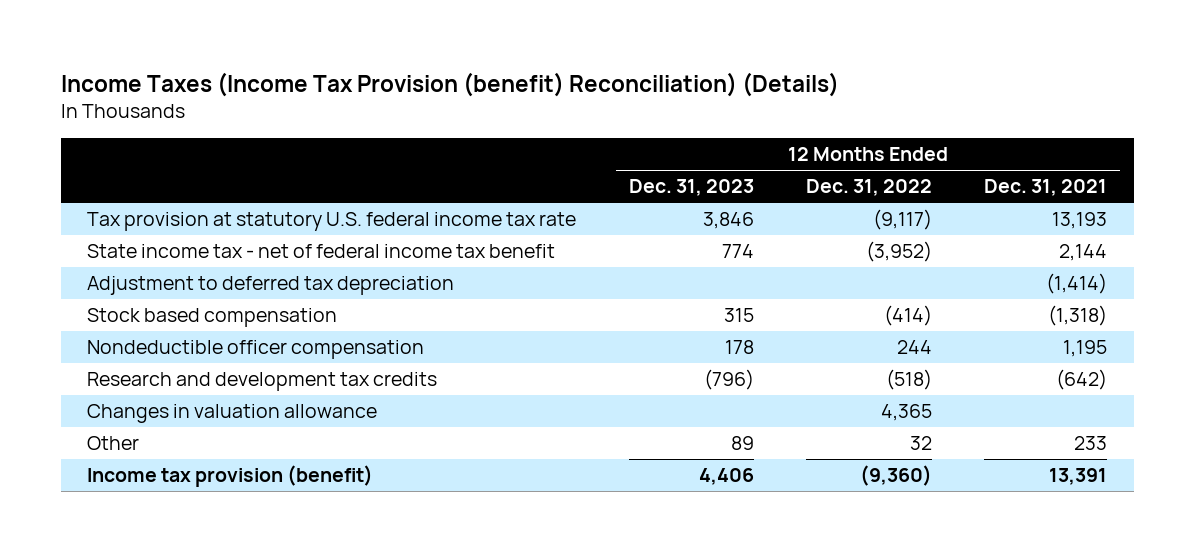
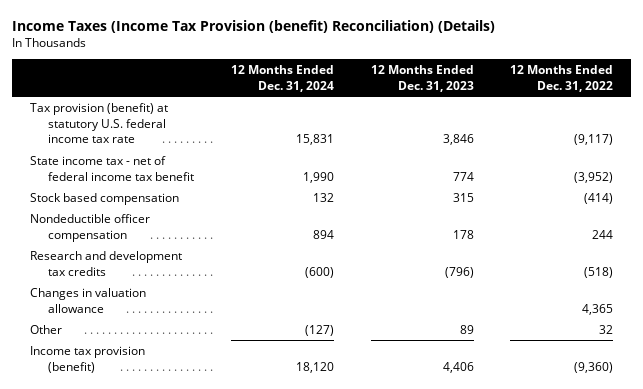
- | 12 Months Ended Dec. 31, 2023 | 12 Months Ended Dec. 31, 2022 | 12 Months Ended Dec. 31, 2021
+ | 12 Months Ended Dec. 31, 2024 | 12 Months Ended Dec. 31, 2023 | 12 Months Ended Dec. 31, 2022
- Tax provision at statutory U.S. federal income tax rate | 3,846 | (9,117) | 13,193
+ Tax provision (benefit) at statutory U.S. federal income tax rate | 15,831 | 3,846 | (9,117)
- Adjustment to deferred tax depreciation | | | (1,414)

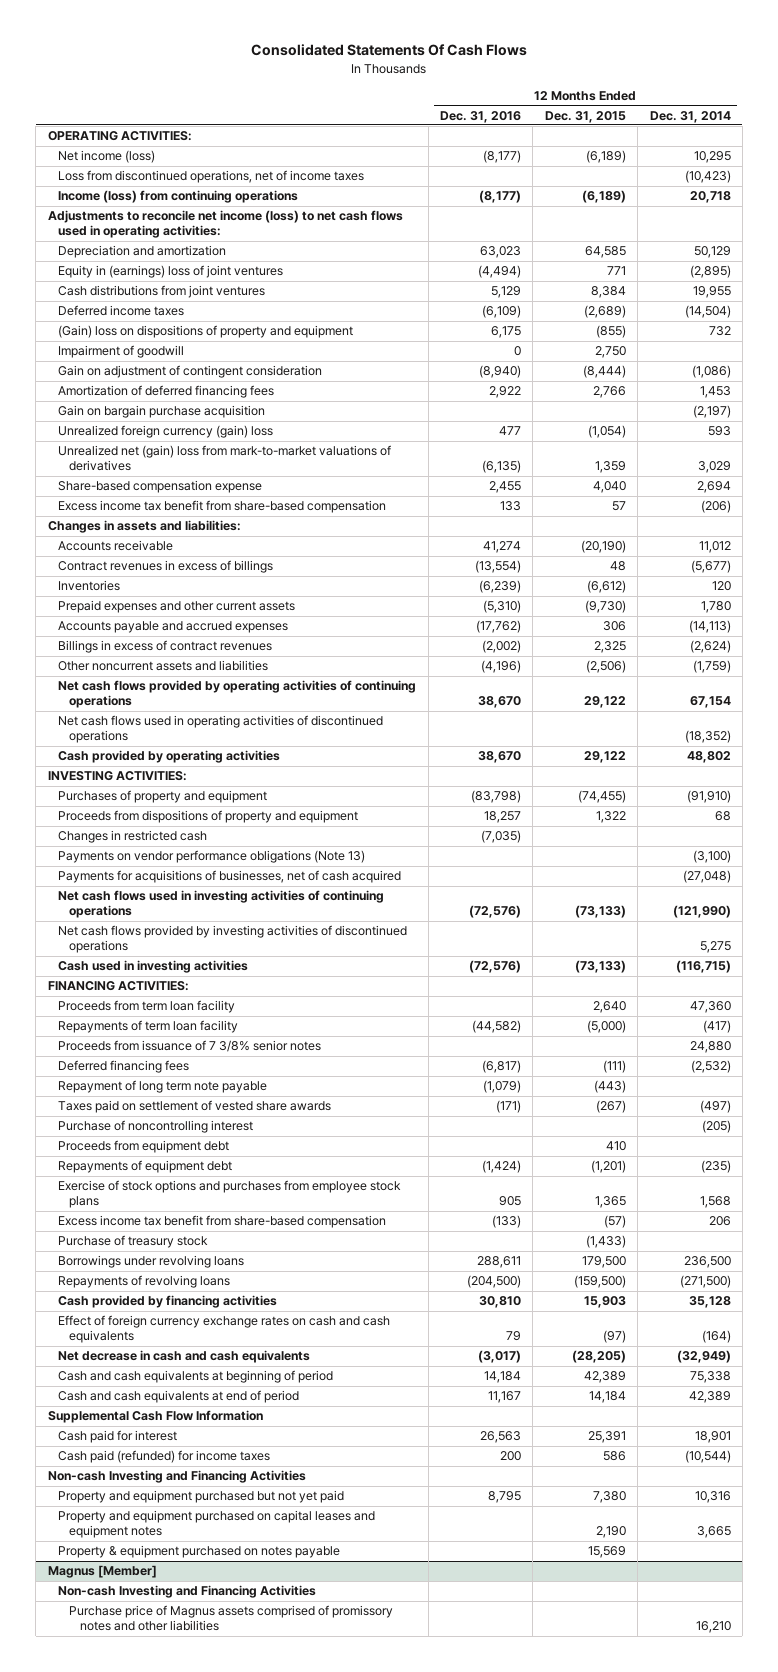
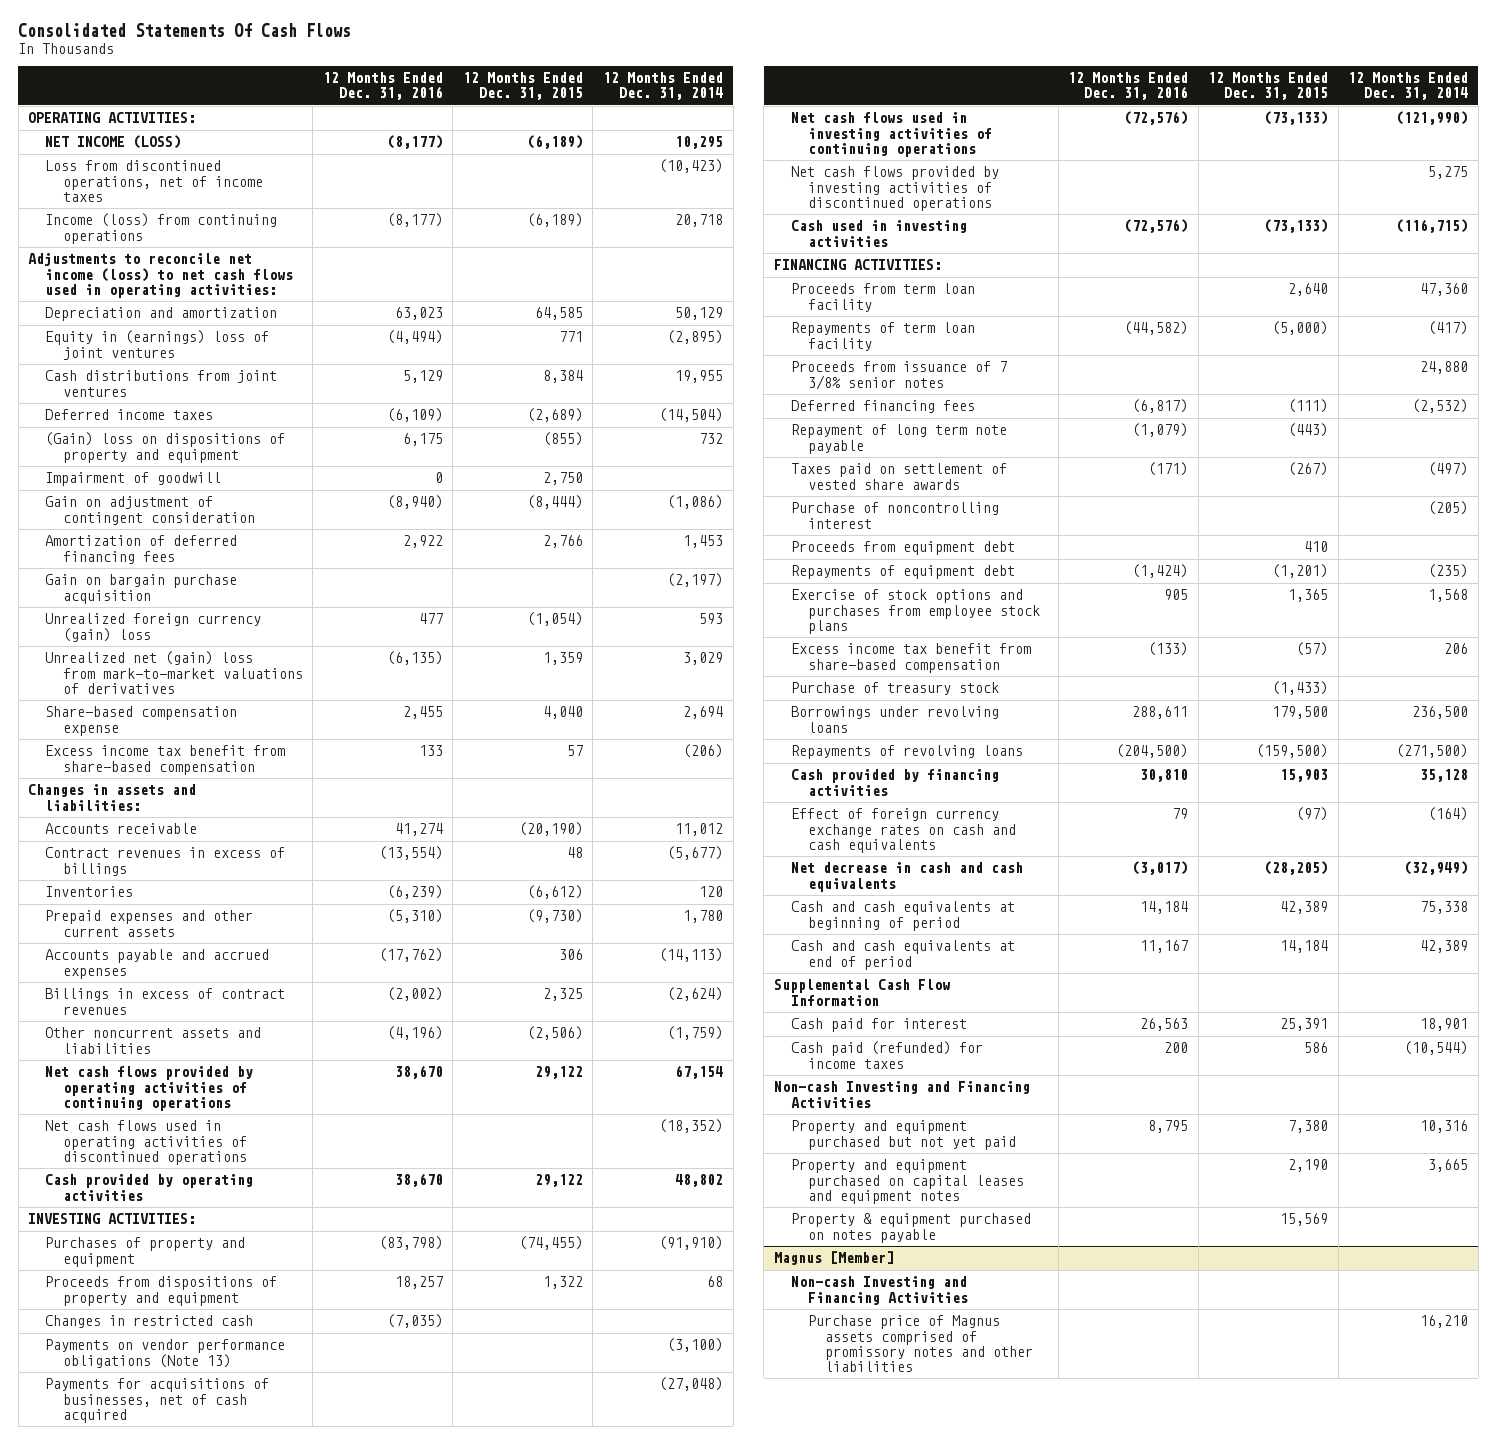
- Net income (loss) | (8,177) | (6,189) | 10,295
+ NET INCOME (LOSS) | (8,177) | (6,189) | 10,295

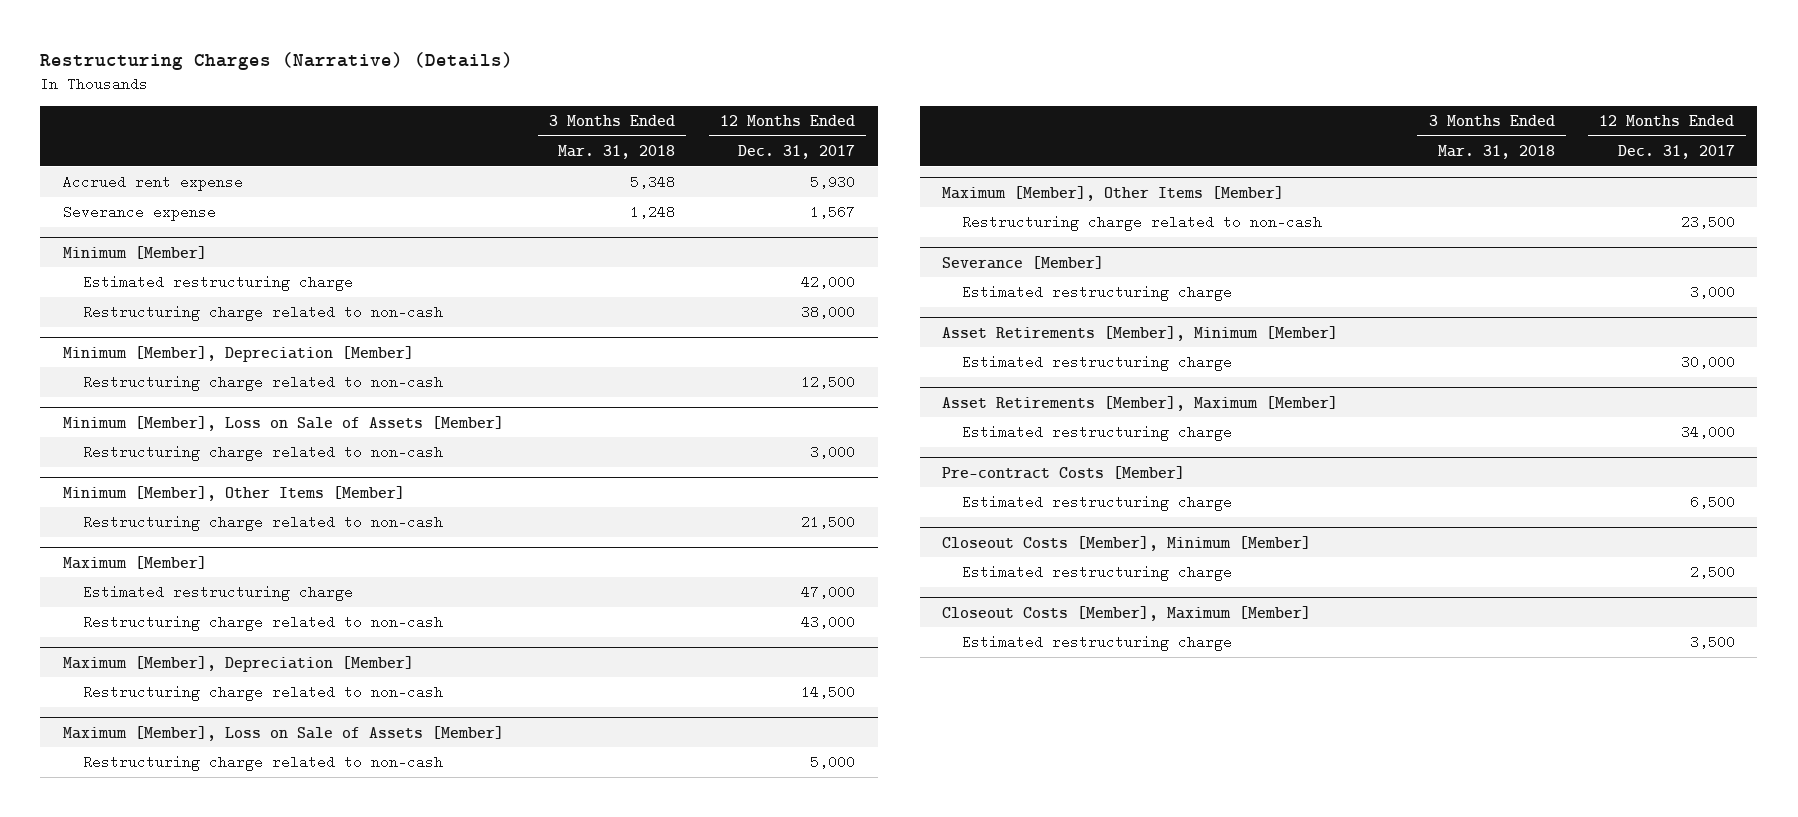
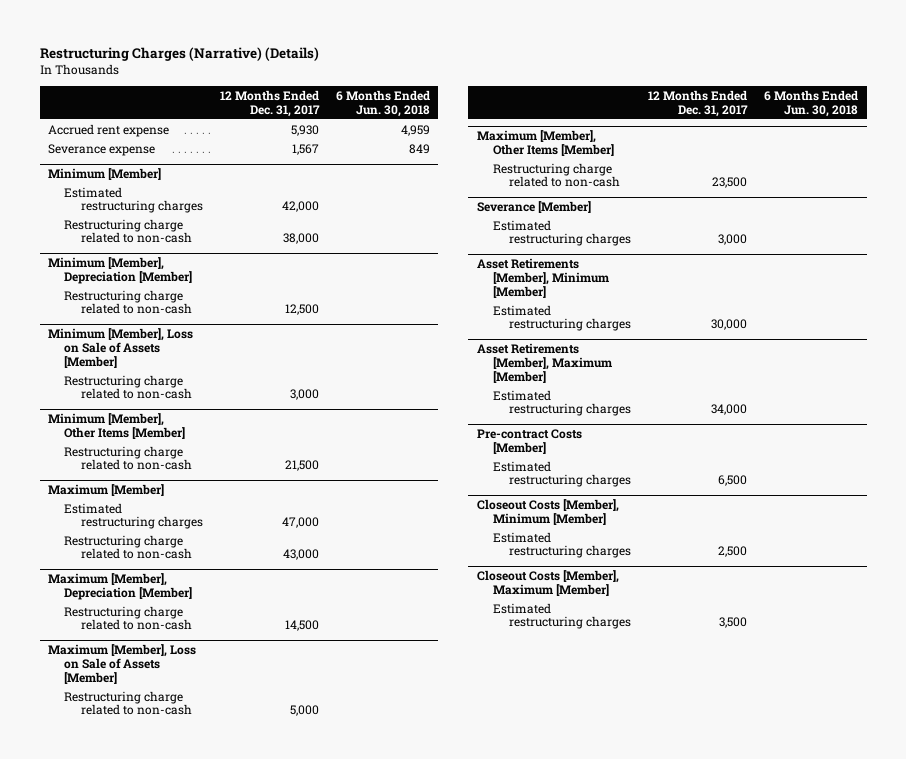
- | 3 Months Ended Mar. 31, 2018 | 12 Months Ended Dec. 31, 2017
+ | 12 Months Ended Dec. 31, 2017 | 6 Months Ended Jun. 30, 2018
@ Minimum [Member]
- Estimated restructuring charge | | 42,000
+ Estimated restructuring charges | 42,000 |
@ Maximum [Member]
- Estimated restructuring charge | | 47,000
+ Estimated restructuring charges | 47,000 |
@ Severance [Member]
- Estimated restructuring charge | | 3,000
+ Estimated restructuring charges | 3,000 |
@ Asset Retirements [Member], Minimum [Member]
- Estimated restructuring charge | | 30,000
+ Estimated restructuring charges | 30,000 |
@ Asset Retirements [Member], Maximum [Member]
- Estimated restructuring charge | | 34,000
+ Estimated restructuring charges | 34,000 |
@ Pre-contract Costs [Member]
- Estimated restructuring charge | | 6,500
+ Estimated restructuring charges | 6,500 |
@ Closeout Costs [Member], Minimum [Member]
- Estimated restructuring charge | | 2,500
+ Estimated restructuring charges | 2,500 |
@ Closeout Costs [Member], Maximum [Member]
- Estimated restructuring charge | | 3,500
+ Estimated restructuring charges | 3,500 |

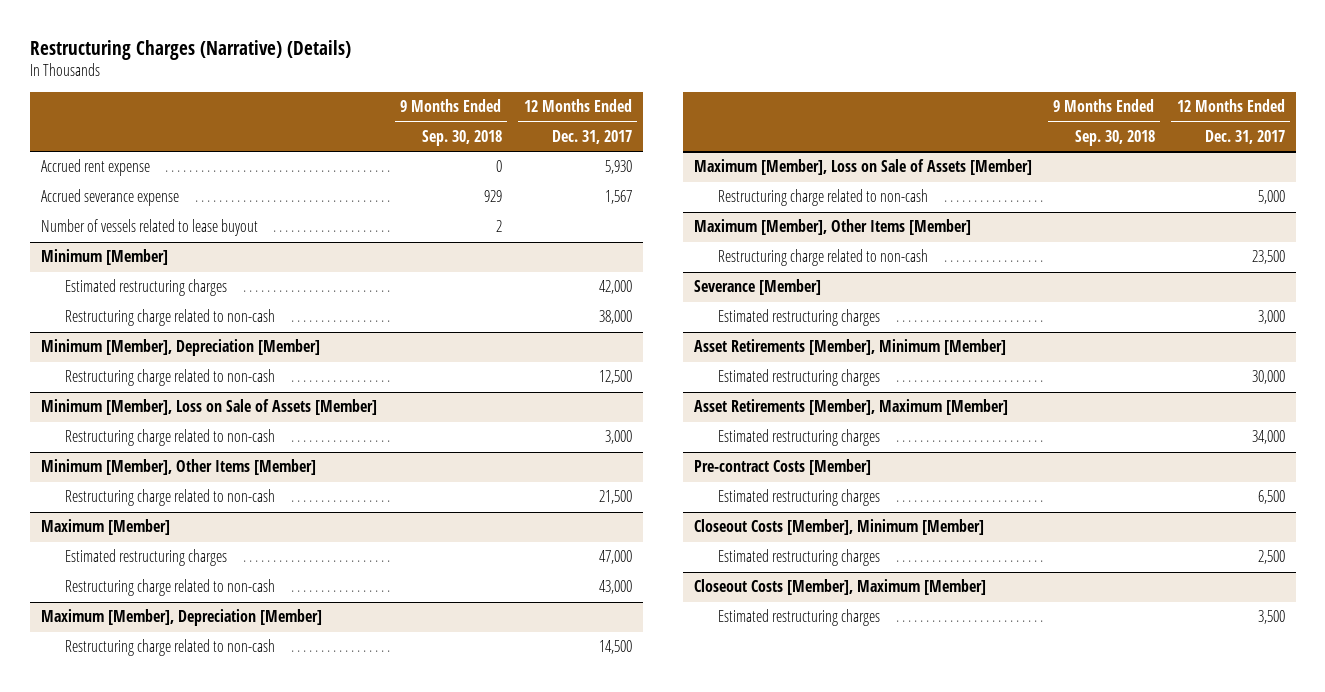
- | 12 Months Ended Dec. 31, 2017 | 6 Months Ended Jun. 30, 2018
+ | 9 Months Ended Sep. 30, 2018 | 12 Months Ended Dec. 31, 2017
- Severance expense | 1,567 | 849
+ Accrued severance expense | 929 | 1,567
+ Number of vessels related to lease buyout | 2 |

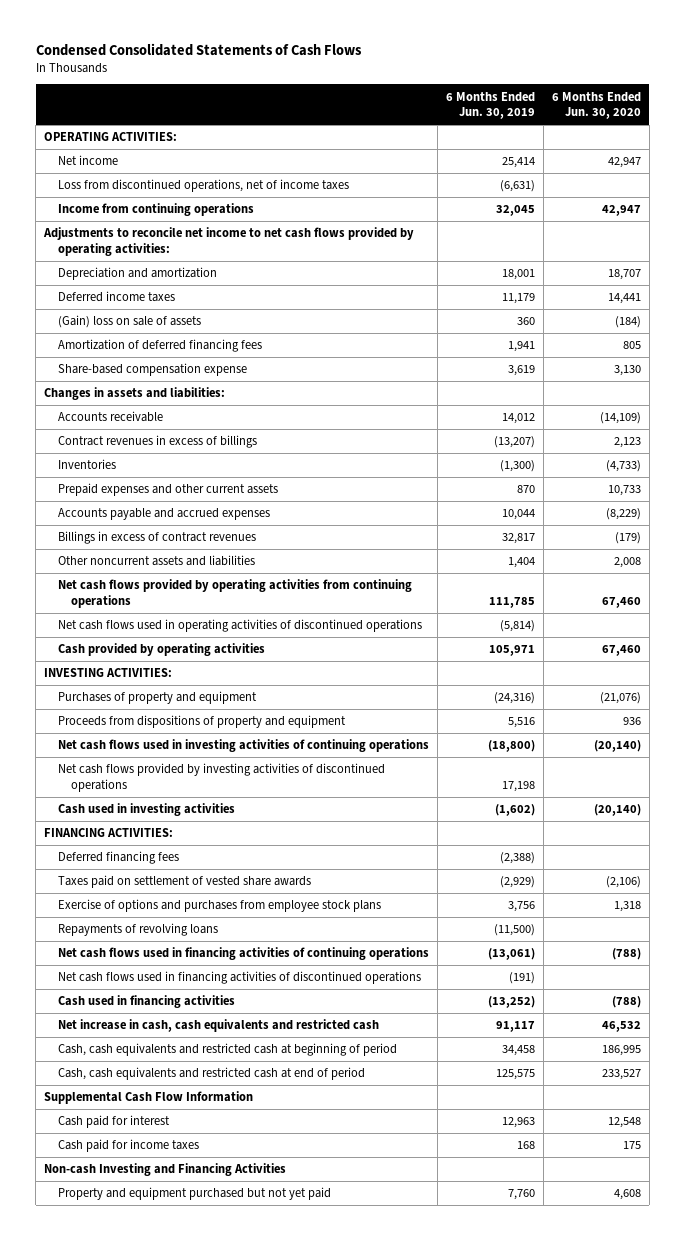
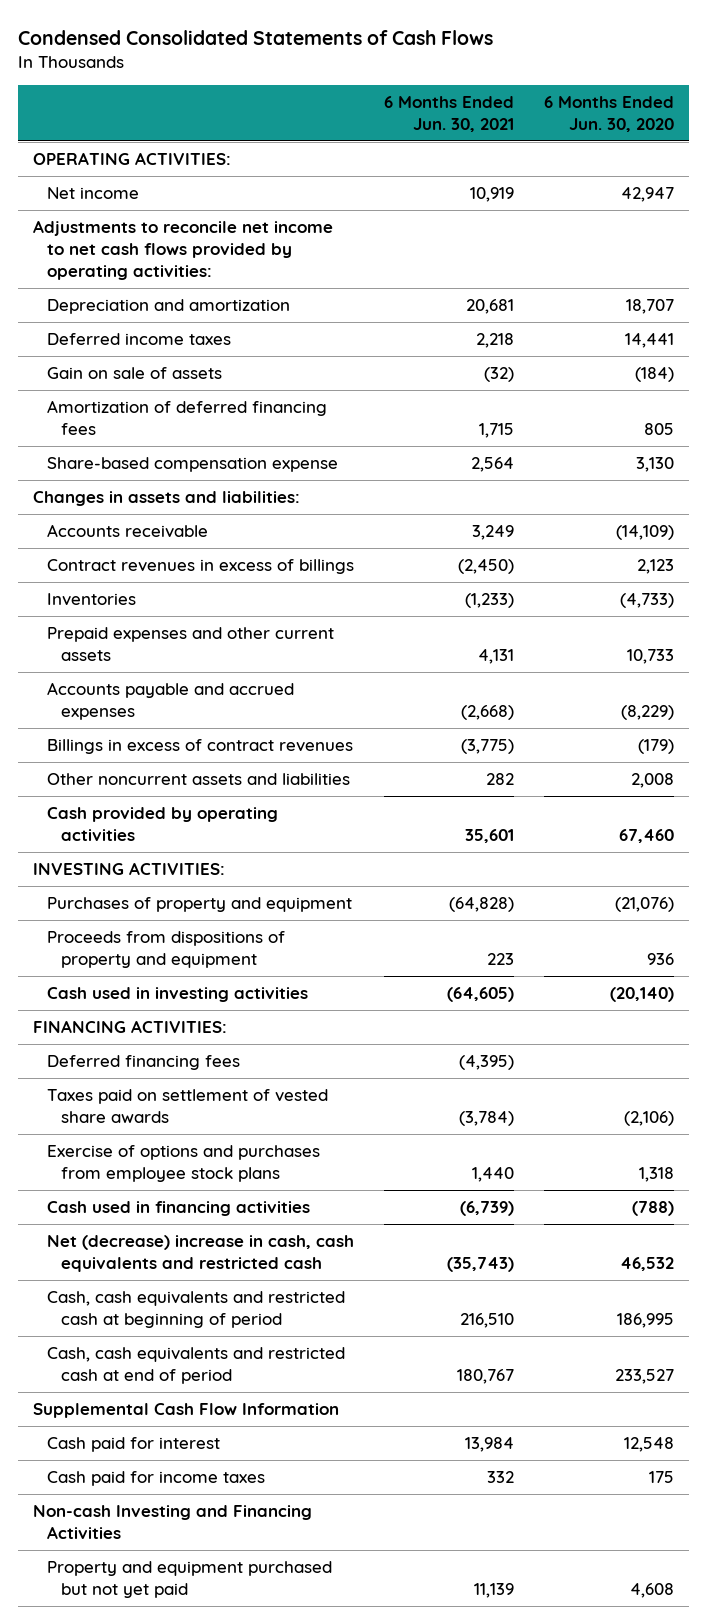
- | 6 Months Ended Jun. 30, 2019 | 6 Months Ended Jun. 30, 2020
+ | 6 Months Ended Jun. 30, 2021 | 6 Months Ended Jun. 30, 2020
- Loss from discontinued operations, net of income taxes | (6,631) |
- Income from continuing operations | 32,045 | 42,947
- (Gain) loss on sale of assets | 360 | (184)
+ Gain on sale of assets | (32) | (184)
- Net cash flows provided by operating activities from continuing operations | 111,785 | 67,460
- Net cash flows used in operating activities of discontinued operations | (5,814) |
- Net cash flows used in investing activities of continuing operations | (18,800) | (20,140)
- Net cash flows provided by investing activities of discontinued operations | 17,198 |
- Repayments of revolving loans | (11,500) |
- Net cash flows used in financing activities of continuing operations | (13,061) | (788)
- Net cash flows used in financing activities of discontinued operations | (191) |
- Net increase in cash, cash equivalents and restricted cash | 91,117 | 46,532
+ Net (decrease) increase in cash, cash equivalents and restricted cash | (35,743) | 46,532

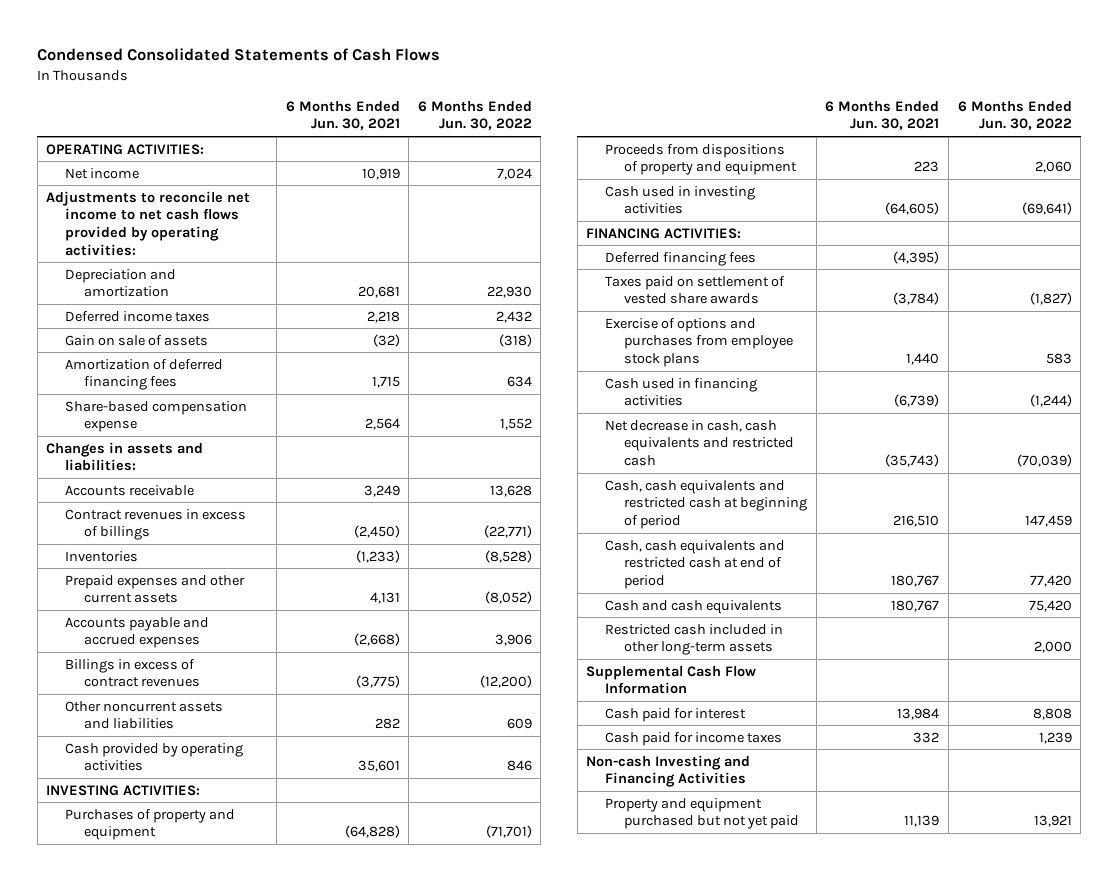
- | 6 Months Ended Jun. 30, 2021 | 6 Months Ended Jun. 30, 2020
+ | 6 Months Ended Jun. 30, 2021 | 6 Months Ended Jun. 30, 2022
- Net (decrease) increase in cash, cash equivalents and restricted cash | (35,743) | 46,532
+ Net decrease in cash, cash equivalents and restricted cash | (35,743) | (70,039)
+ Cash and cash equivalents | 180,767 | 75,420
+ Restricted cash included in other long-term assets | | 2,000

